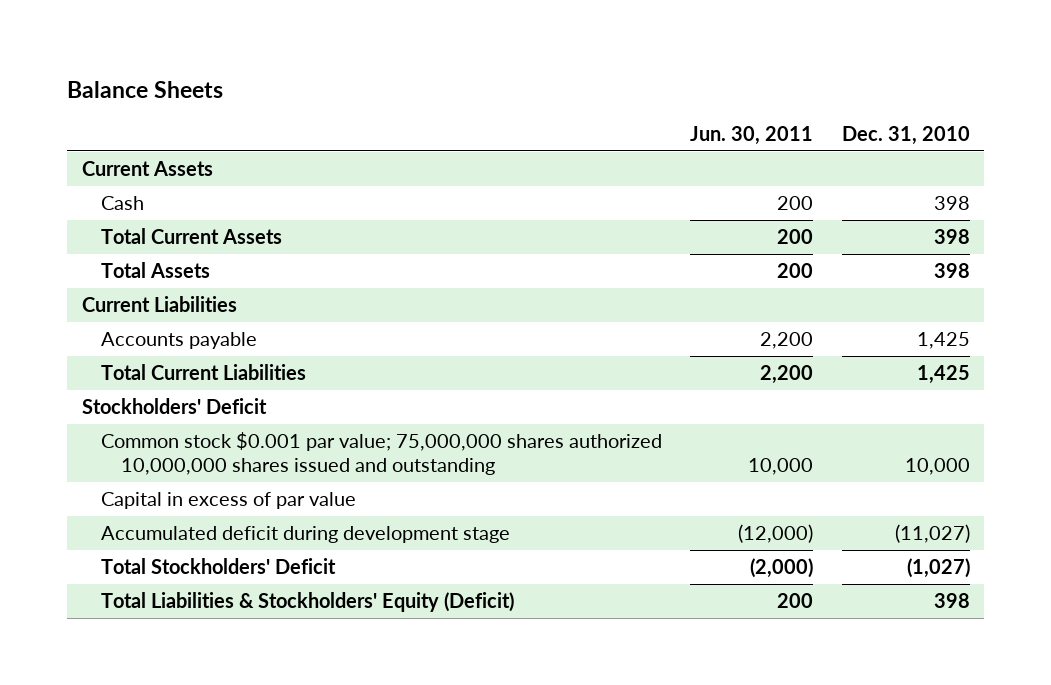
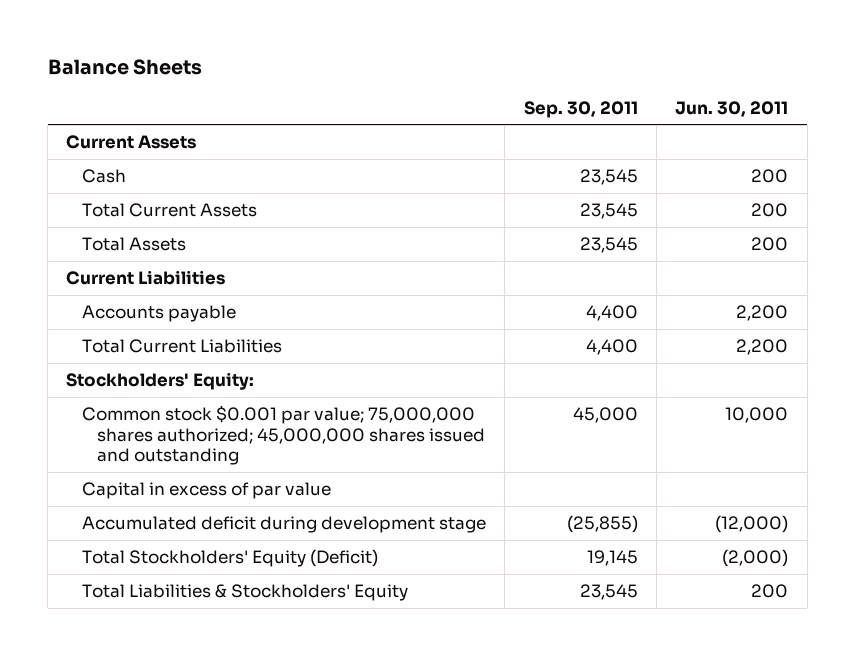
- | Jun. 30, 2011 | Dec. 31, 2010
+ | Sep. 30, 2011 | Jun. 30, 2011
- Stockholders' Deficit
- Common stock $0.001 par value; 75,000,000 shares authorized 10,000,000 shares issued and outstanding | 10,000 | 10,000
+ Stockholders' Equity:
+ Common stock $0.001 par value; 75,000,000 shares authorized; 45,000,000 shares issued and outstanding | 45,000 | 10,000
- Total Stockholders' Deficit | (2,000) | (1,027)
- Total Liabilities & Stockholders' Equity (Deficit) | 200 | 398
+ Total Stockholders' Equity (Deficit) | 19,145 | (2,000)
+ Total Liabilities & Stockholders' Equity | 23,545 | 200

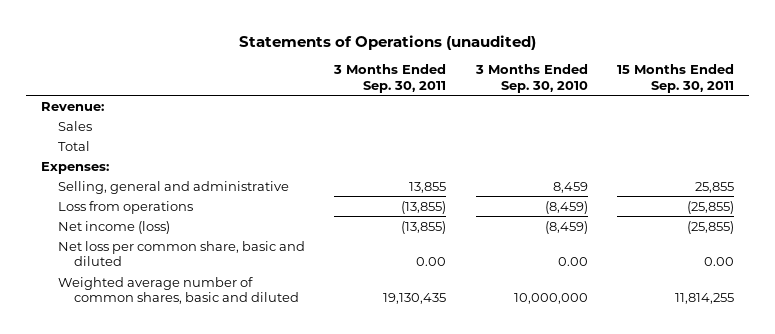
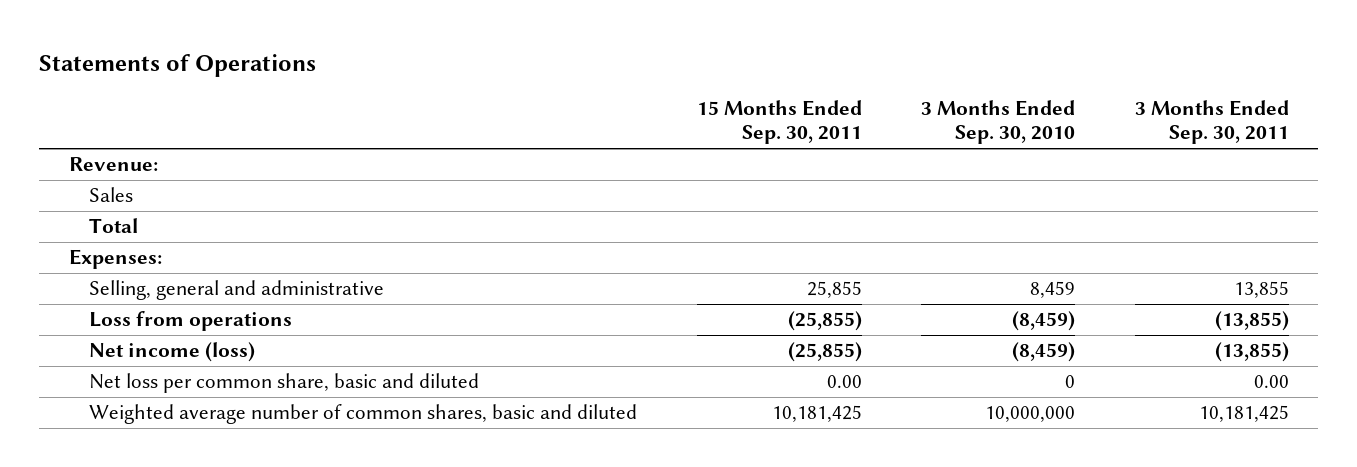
- Statements of Operations (unaudited)
+ Statements of Operations
- | 3 Months Ended Sep. 30, 2011 | 3 Months Ended Sep. 30, 2010 | 15 Months Ended Sep. 30, 2011
+ | 15 Months Ended Sep. 30, 2011 | 3 Months Ended Sep. 30, 2010 | 3 Months Ended Sep. 30, 2011
- Net loss per common share, basic and diluted | 0.00 | 0.00 | 0.00
- Weighted average number of common shares, basic and diluted | 19,130,435 | 10,000,000 | 11,814,255
+ Net loss per common share, basic and diluted | 0.00 | 0 | 0.00
+ Weighted average number of common shares, basic and diluted | 10,181,425 | 10,000,000 | 10,181,425

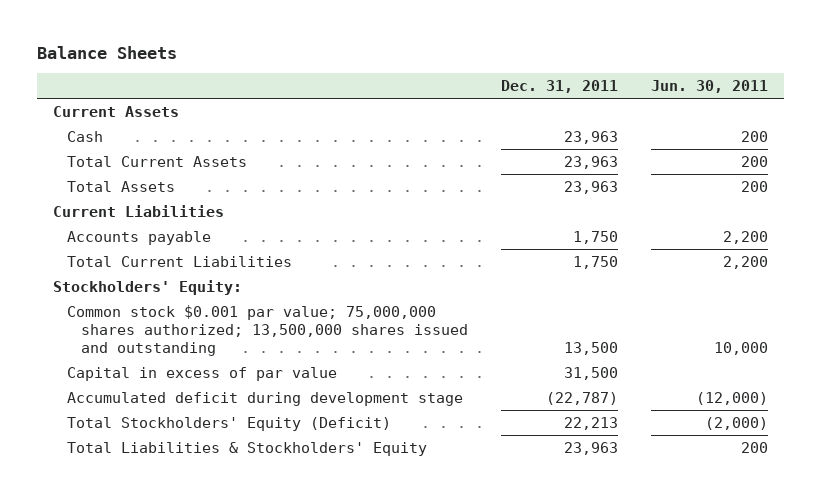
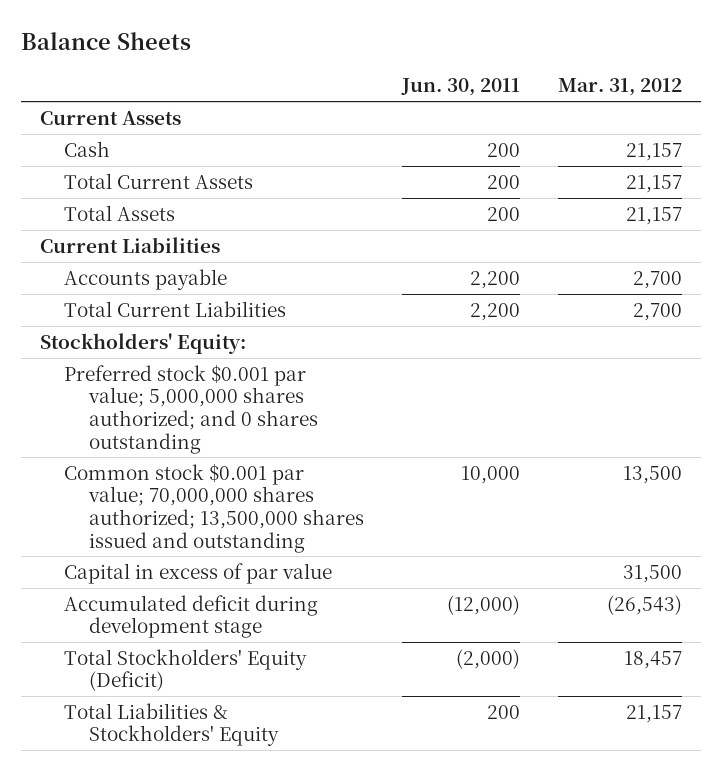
- | Dec. 31, 2011 | Jun. 30, 2011
+ | Jun. 30, 2011 | Mar. 31, 2012
- Common stock $0.001 par value; 75,000,000 shares authorized; 13,500,000 shares issued and outstanding | 13,500 | 10,000
+ Preferred stock $0.001 par value; 5,000,000 shares authorized; and 0 shares outstanding
+ Common stock $0.001 par value; 70,000,000 shares authorized; 13,500,000 shares issued and outstanding | 10,000 | 13,500

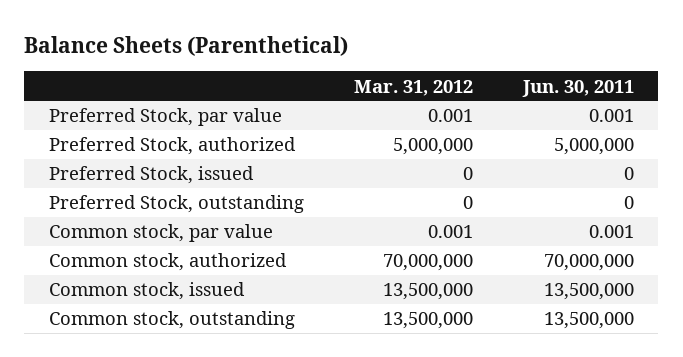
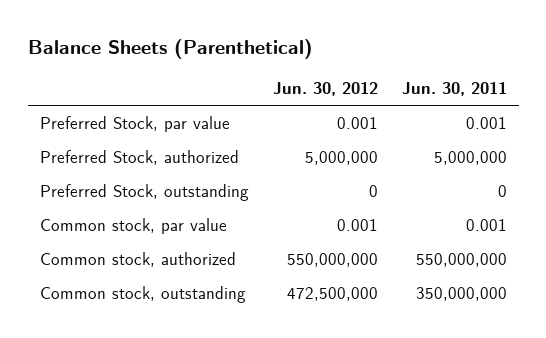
- | Mar. 31, 2012 | Jun. 30, 2011
+ | Jun. 30, 2012 | Jun. 30, 2011
- Preferred Stock, issued | 0 | 0
- Common stock, authorized | 70,000,000 | 70,000,000
- Common stock, issued | 13,500,000 | 13,500,000
- Common stock, outstanding | 13,500,000 | 13,500,000
+ Common stock, authorized | 550,000,000 | 550,000,000
+ Common stock, outstanding | 472,500,000 | 350,000,000

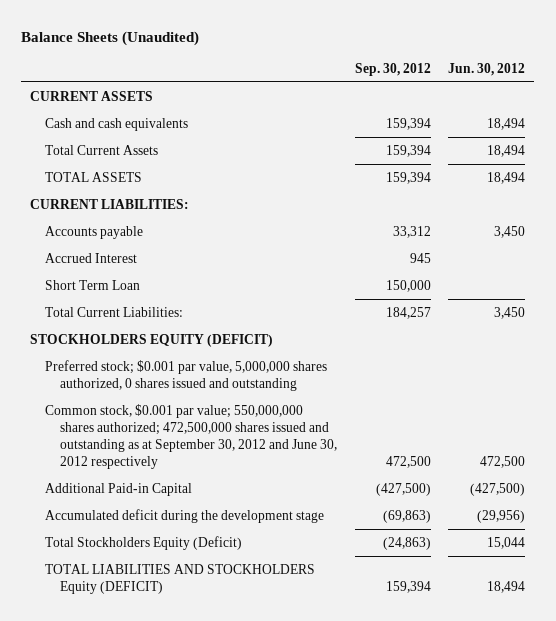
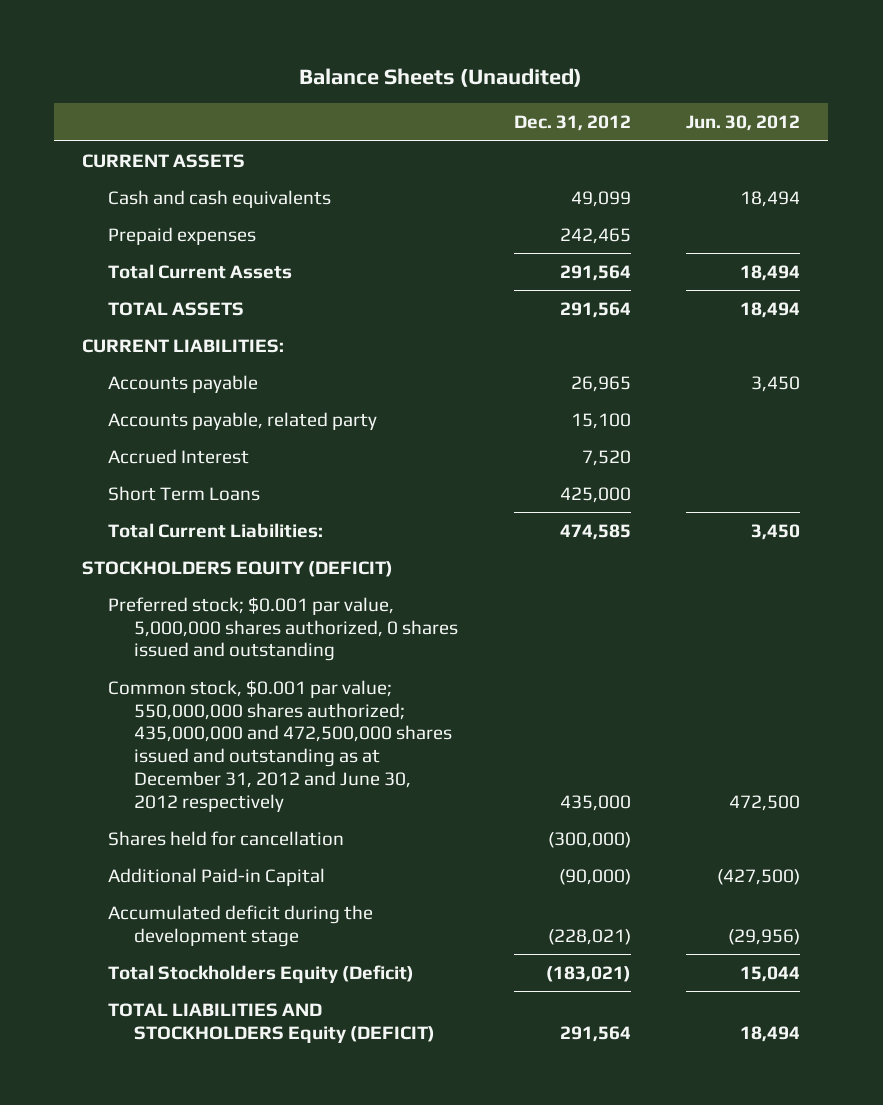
- | Sep. 30, 2012 | Jun. 30, 2012
+ | Dec. 31, 2012 | Jun. 30, 2012
+ Prepaid expenses | 242,465 |
+ Accounts payable, related party | 15,100 |
- Short Term Loan | 150,000 |
+ Short Term Loans | 425,000 |
- Common stock, $0.001 par value; 550,000,000 shares authorized; 472,500,000 shares issued and outstanding as at September 30, 2012 and June 30, 2012 respectively | 472,500 | 472,500
+ Common stock, $0.001 par value; 550,000,000 shares authorized; 435,000,000 and 472,500,000 shares issued and outstanding as at December 31, 2012 and June 30, 2012 respectively | 435,000 | 472,500
+ Shares held for cancellation | (300,000) |

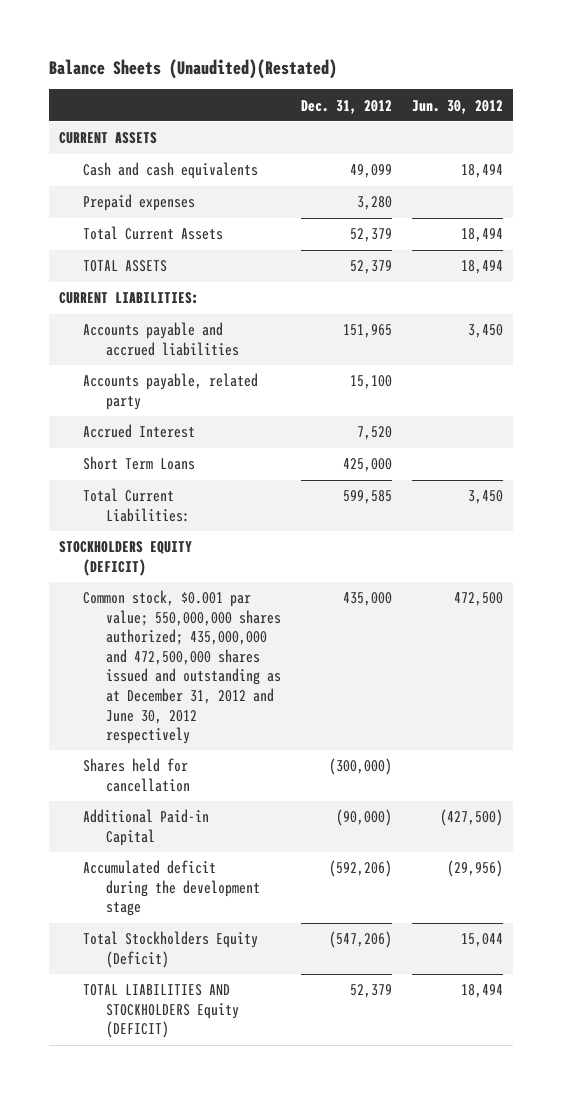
- Balance Sheets (Unaudited)
+ Balance Sheets (Unaudited)(Restated)
- Prepaid expenses | 242,465 |
- Total Current Assets | 291,564 | 18,494
- TOTAL ASSETS | 291,564 | 18,494
+ Prepaid expenses | 3,280 |
+ Total Current Assets | 52,379 | 18,494
+ TOTAL ASSETS | 52,379 | 18,494
- Accounts payable | 26,965 | 3,450
+ Accounts payable and accrued liabilities | 151,965 | 3,450
- Total Current Liabilities: | 474,585 | 3,450
+ Total Current Liabilities: | 599,585 | 3,450
- Preferred stock; $0.001 par value, 5,000,000 shares authorized, 0 shares issued and outstanding
- Accumulated deficit during the development stage | (228,021) | (29,956)
- Total Stockholders Equity (Deficit) | (183,021) | 15,044
- TOTAL LIABILITIES AND STOCKHOLDERS Equity (DEFICIT) | 291,564 | 18,494
+ Accumulated deficit during the development stage | (592,206) | (29,956)
+ Total Stockholders Equity (Deficit) | (547,206) | 15,044
+ TOTAL LIABILITIES AND STOCKHOLDERS Equity (DEFICIT) | 52,379 | 18,494

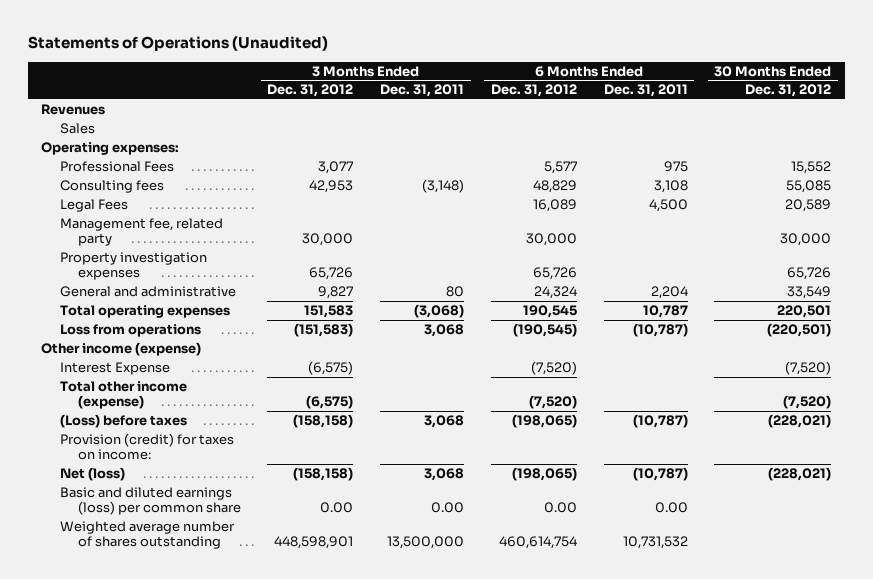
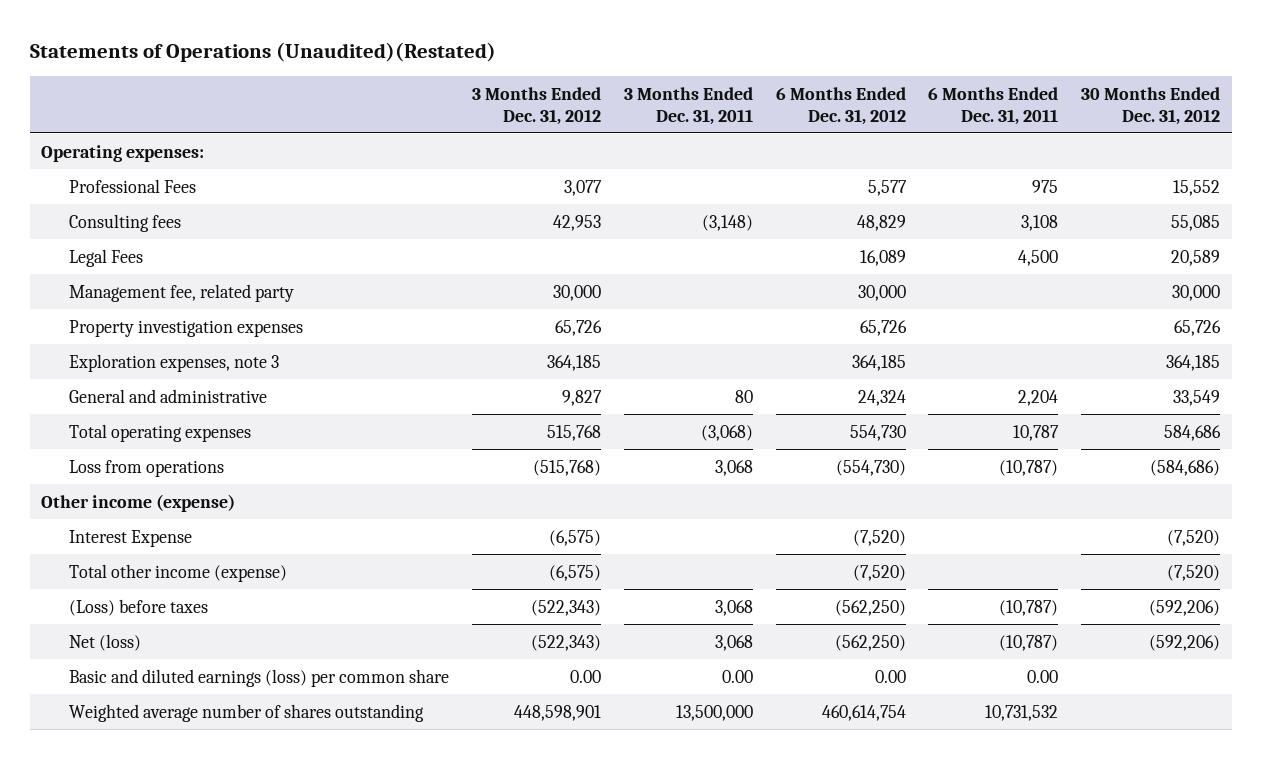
- Statements of Operations (Unaudited)
+ Statements of Operations (Unaudited)(Restated)
- Revenues
- Sales
+ Exploration expenses, note 3 | 364,185 | | 364,185 | | 364,185
- Total operating expenses | 151,583 | (3,068) | 190,545 | 10,787 | 220,501
- Loss from operations | (151,583) | 3,068 | (190,545) | (10,787) | (220,501)
+ Total operating expenses | 515,768 | (3,068) | 554,730 | 10,787 | 584,686
+ Loss from operations | (515,768) | 3,068 | (554,730) | (10,787) | (584,686)
- (Loss) before taxes | (158,158) | 3,068 | (198,065) | (10,787) | (228,021)
- Provision (credit) for taxes on income:
- Net (loss) | (158,158) | 3,068 | (198,065) | (10,787) | (228,021)
+ (Loss) before taxes | (522,343) | 3,068 | (562,250) | (10,787) | (592,206)
+ Net (loss) | (522,343) | 3,068 | (562,250) | (10,787) | (592,206)

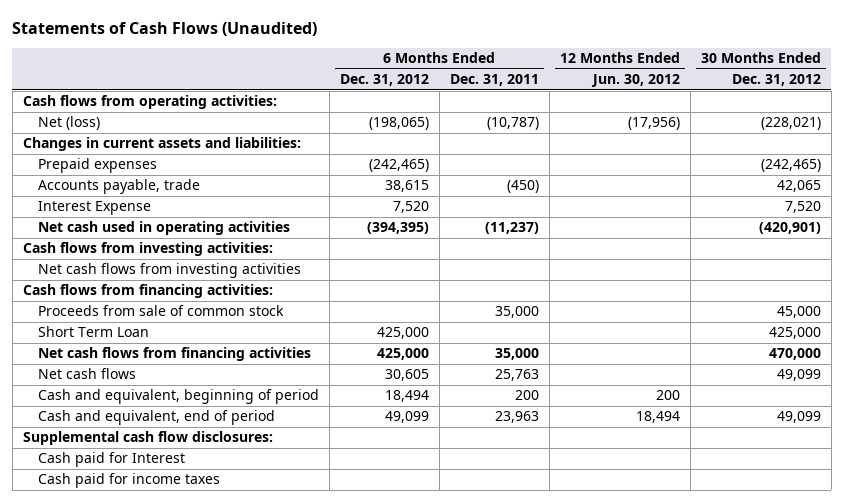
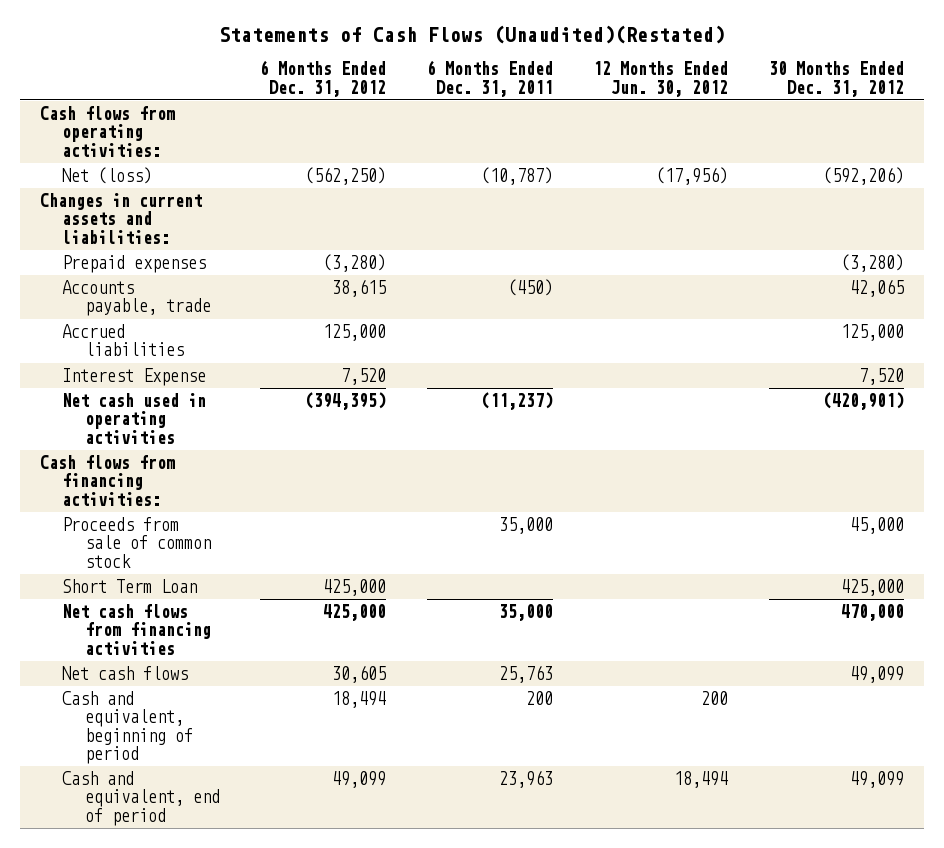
- Statements of Cash Flows (Unaudited)
+ Statements of Cash Flows (Unaudited)(Restated)
- Net (loss) | (198,065) | (10,787) | (17,956) | (228,021)
+ Net (loss) | (562,250) | (10,787) | (17,956) | (592,206)
- Prepaid expenses | (242,465) | | | (242,465)
+ Prepaid expenses | (3,280) | | | (3,280)
+ Accrued liabilities | 125,000 | | | 125,000
- Cash flows from investing activities:
- Net cash flows from investing activities
- Supplemental cash flow disclosures:
- Cash paid for Interest
- Cash paid for income taxes

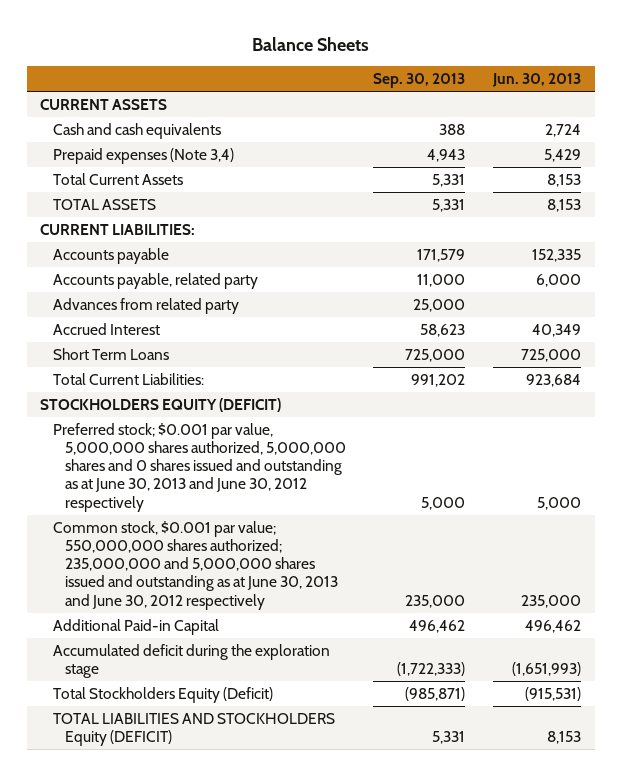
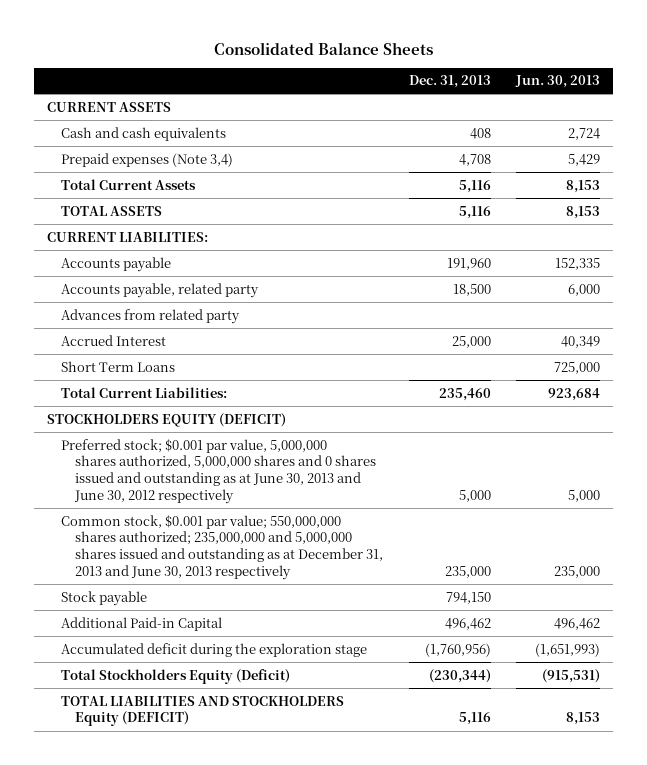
- Balance Sheets
+ Consolidated Balance Sheets
- | Sep. 30, 2013 | Jun. 30, 2013
+ | Dec. 31, 2013 | Jun. 30, 2013
- Common stock, $0.001 par value; 550,000,000 shares authorized; 235,000,000 and 5,000,000 shares issued and outstanding as at June 30, 2013 and June 30, 2012 respectively | 235,000 | 235,000
+ Common stock, $0.001 par value; 550,000,000 shares authorized; 235,000,000 and 5,000,000 shares issued and outstanding as at December 31, 2013 and June 30, 2013 respectively | 235,000 | 235,000
+ Stock payable | 794,150 |

